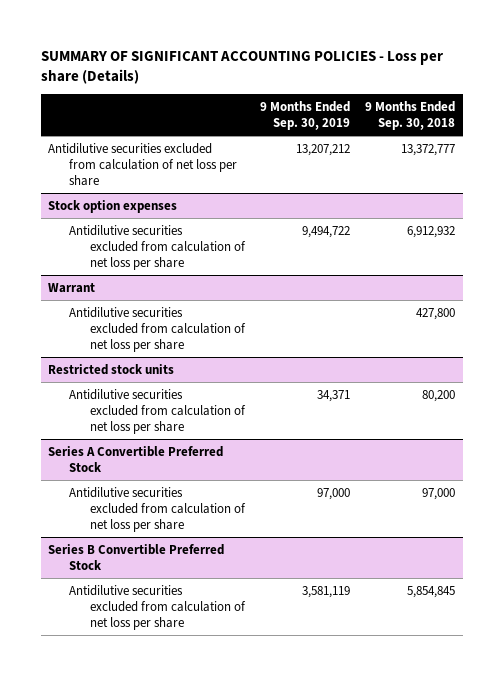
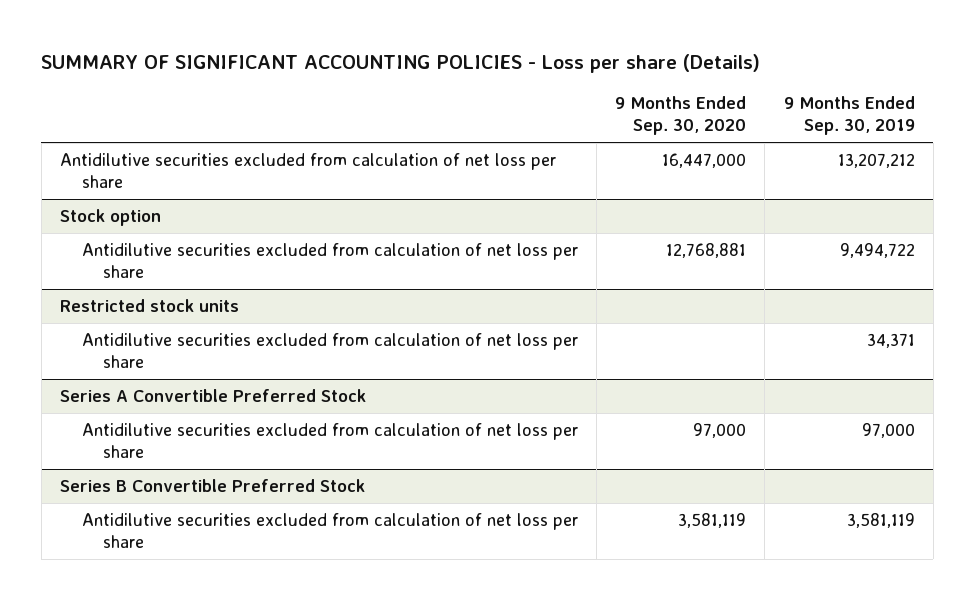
- | 9 Months Ended Sep. 30, 2019 | 9 Months Ended Sep. 30, 2018
+ | 9 Months Ended Sep. 30, 2020 | 9 Months Ended Sep. 30, 2019
- Stock option expenses
+ Stock option
- Warrant
- Antidilutive securities excluded from calculation of net loss per share | | 427,800

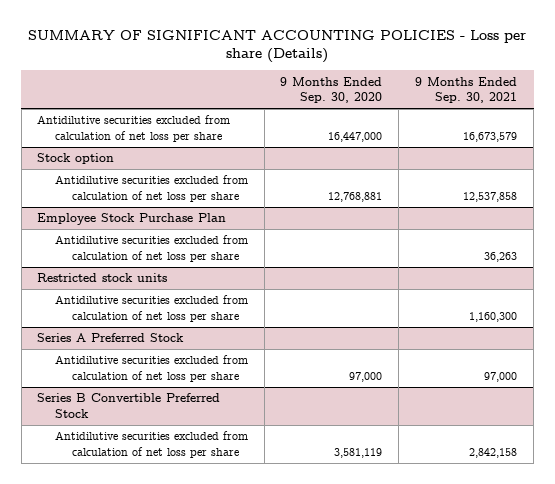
- | 9 Months Ended Sep. 30, 2020 | 9 Months Ended Sep. 30, 2019
+ | 9 Months Ended Sep. 30, 2020 | 9 Months Ended Sep. 30, 2021
+ Employee Stock Purchase Plan
+ Antidilutive securities excluded from calculation of net loss per share | | 36,263
- Series A Convertible Preferred Stock
+ Series A Preferred Stock

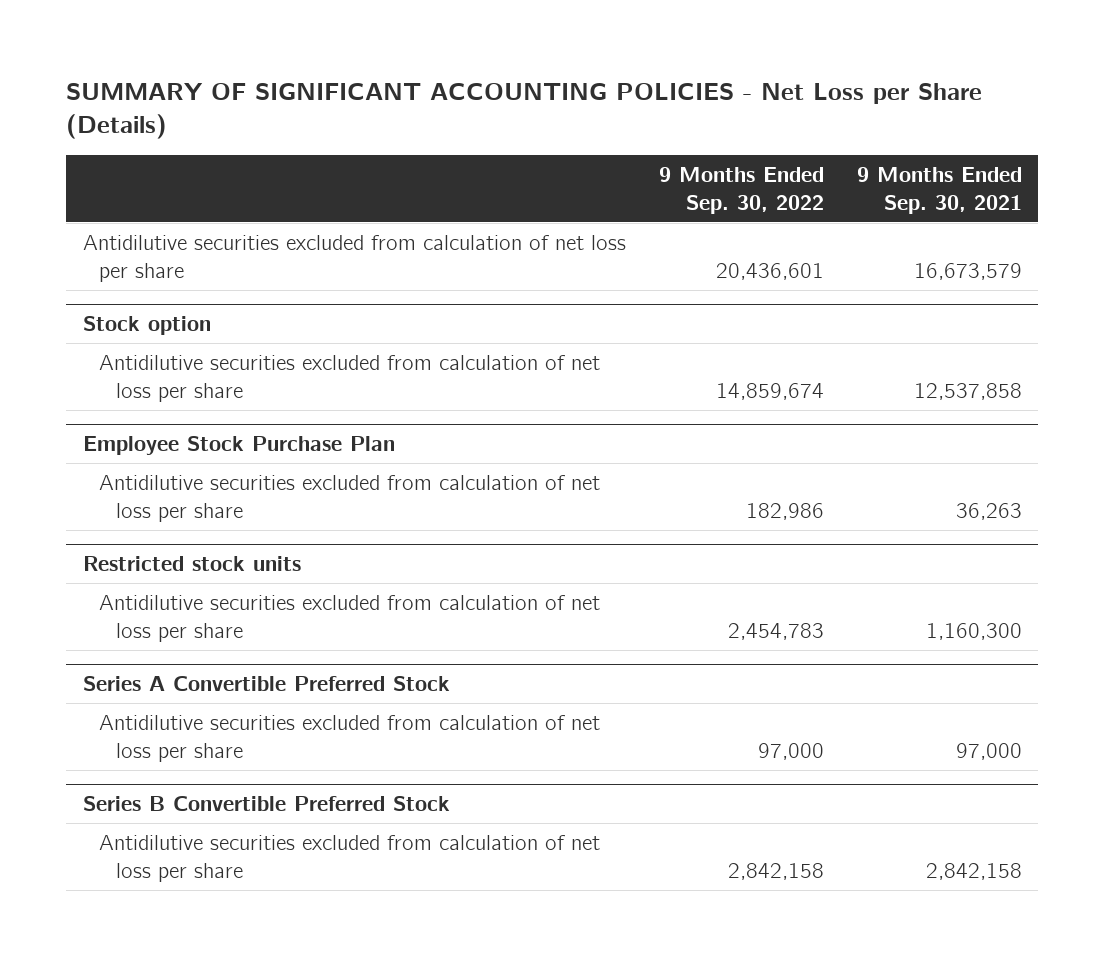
- SUMMARY OF SIGNIFICANT ACCOUNTING POLICIES - Loss per share (Details)
+ SUMMARY OF SIGNIFICANT ACCOUNTING POLICIES - Net Loss per Share (Details)
- | 9 Months Ended Sep. 30, 2020 | 9 Months Ended Sep. 30, 2021
+ | 9 Months Ended Sep. 30, 2022 | 9 Months Ended Sep. 30, 2021
- Series A Preferred Stock
+ Series A Convertible Preferred Stock

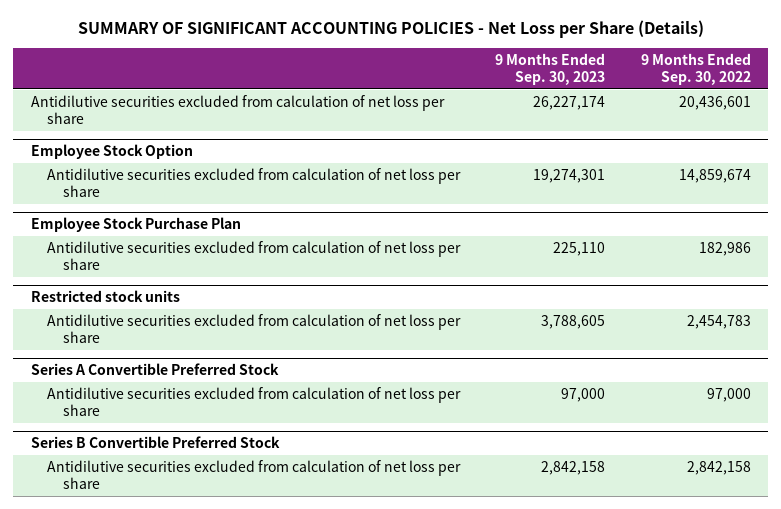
- | 9 Months Ended Sep. 30, 2022 | 9 Months Ended Sep. 30, 2021
+ | 9 Months Ended Sep. 30, 2023 | 9 Months Ended Sep. 30, 2022
- Stock option
+ Employee Stock Option

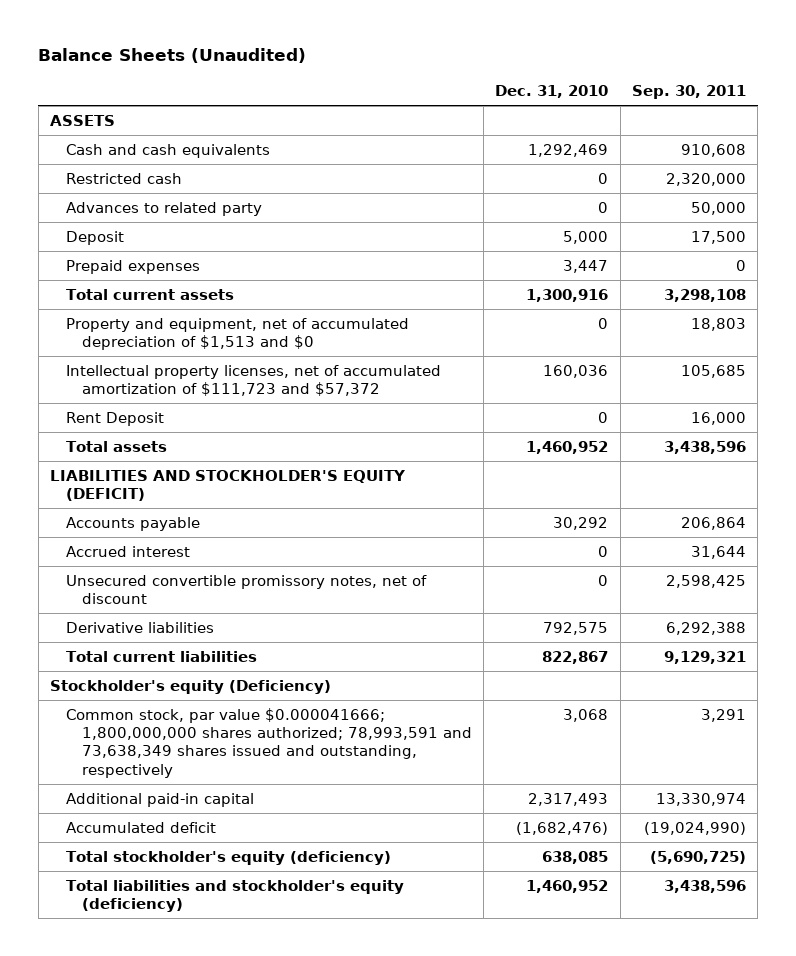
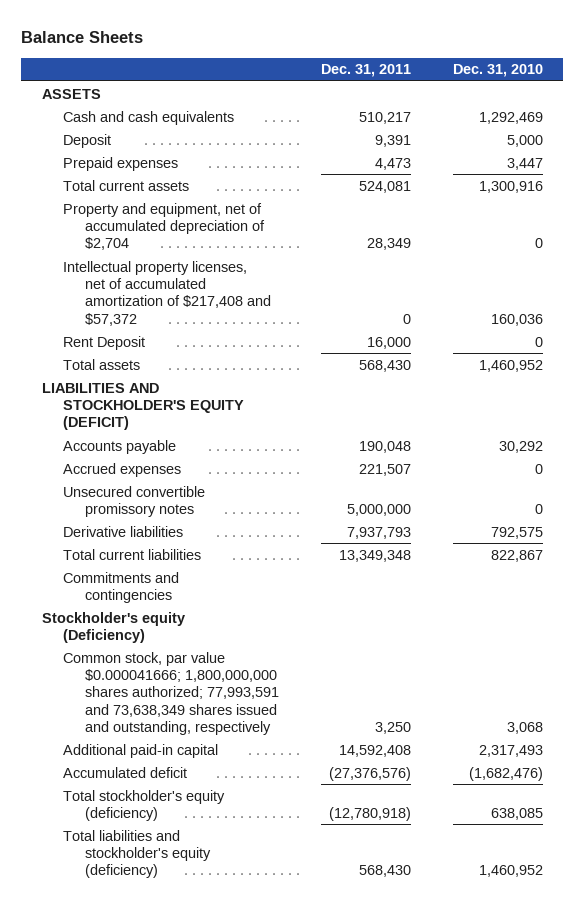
- Balance Sheets (Unaudited)
+ Balance Sheets
- | Dec. 31, 2010 | Sep. 30, 2011
+ | Dec. 31, 2011 | Dec. 31, 2010
- Restricted cash | 0 | 2,320,000
- Advances to related party | 0 | 50,000
- Property and equipment, net of accumulated depreciation of $1,513 and $0 | 0 | 18,803
- Intellectual property licenses, net of accumulated amortization of $111,723 and $57,372 | 160,036 | 105,685
+ Property and equipment, net of accumulated depreciation of $2,704 | 28,349 | 0
+ Intellectual property licenses, net of accumulated amortization of $217,408 and $57,372 | 0 | 160,036
- Accrued interest | 0 | 31,644
- Unsecured convertible promissory notes, net of discount | 0 | 2,598,425
+ Accrued expenses | 221,507 | 0
+ Unsecured convertible promissory notes | 5,000,000 | 0
+ Commitments and contingencies
- Common stock, par value $0.000041666; 1,800,000,000 shares authorized; 78,993,591 and 73,638,349 shares issued and outstanding, respectively | 3,068 | 3,291
+ Common stock, par value $0.000041666; 1,800,000,000 shares authorized; 77,993,591 and 73,638,349 shares issued and outstanding, respectively | 3,250 | 3,068

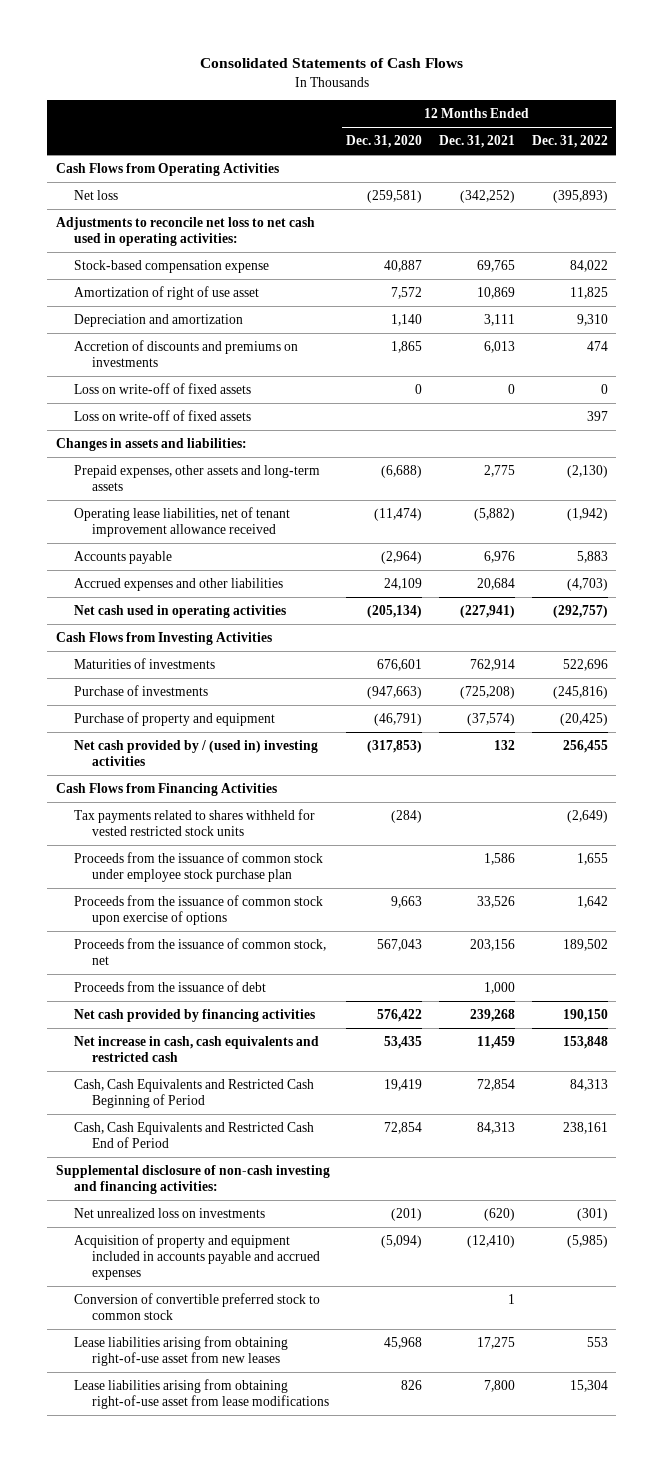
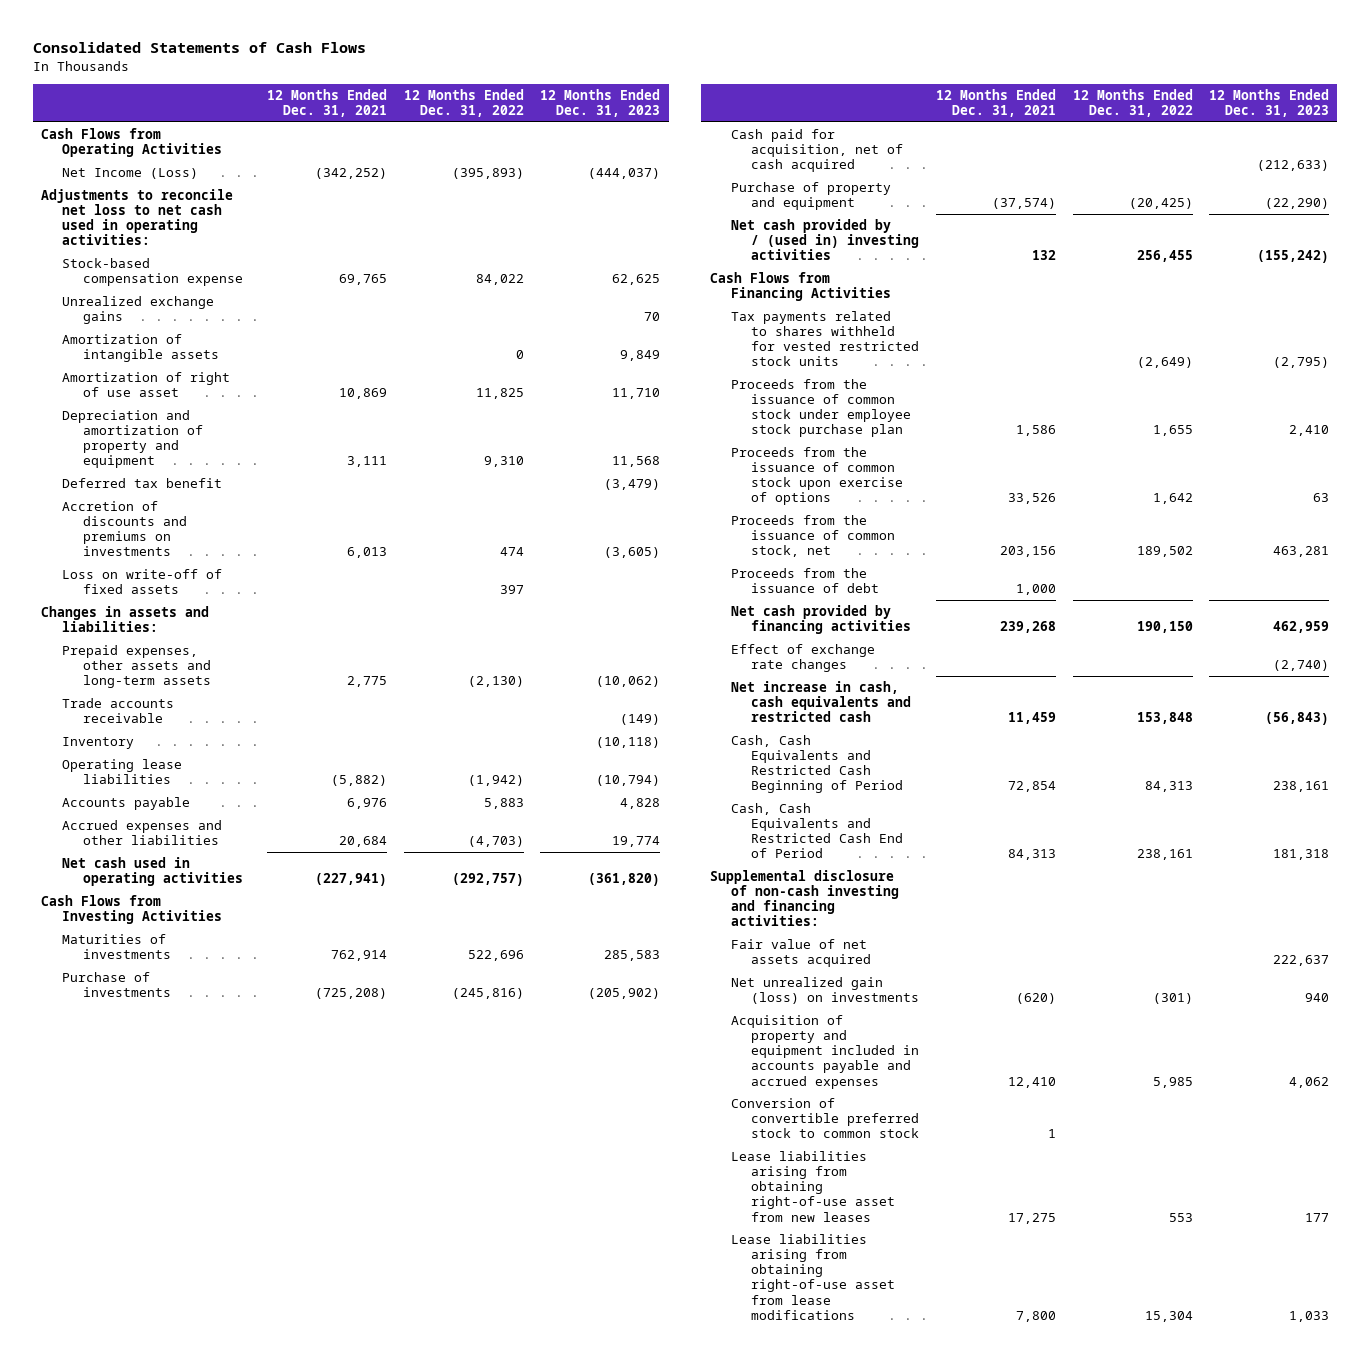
- | 12 Months Ended Dec. 31, 2020 | 12 Months Ended Dec. 31, 2021 | 12 Months Ended Dec. 31, 2022
+ | 12 Months Ended Dec. 31, 2021 | 12 Months Ended Dec. 31, 2022 | 12 Months Ended Dec. 31, 2023
- Net loss | (259,581) | (342,252) | (395,893)
+ Net Income (Loss) | (342,252) | (395,893) | (444,037)
+ Unrealized exchange gains | | | 70
+ Amortization of intangible assets | | 0 | 9,849
- Depreciation and amortization | 1,140 | 3,111 | 9,310
+ Depreciation and amortization of property and equipment | 3,111 | 9,310 | 11,568
+ Deferred tax benefit | | | (3,479)
- Loss on write-off of fixed assets | 0 | 0 | 0
- Operating lease liabilities, net of tenant improvement allowance received | (11,474) | (5,882) | (1,942)
+ Trade accounts receivable | | | (149)
+ Inventory | | | (10,118)
+ Operating lease liabilities | (5,882) | (1,942) | (10,794)
+ Cash paid for acquisition, net of cash acquired | | | (212,633)
+ Effect of exchange rate changes | | | (2,740)
- Net unrealized loss on investments | (201) | (620) | (301)
- Acquisition of property and equipment included in accounts payable and accrued expenses | (5,094) | (12,410) | (5,985)
+ Fair value of net assets acquired | | | 222,637
+ Net unrealized gain (loss) on investments | (620) | (301) | 940
+ Acquisition of property and equipment included in accounts payable and accrued expenses | 12,410 | 5,985 | 4,062

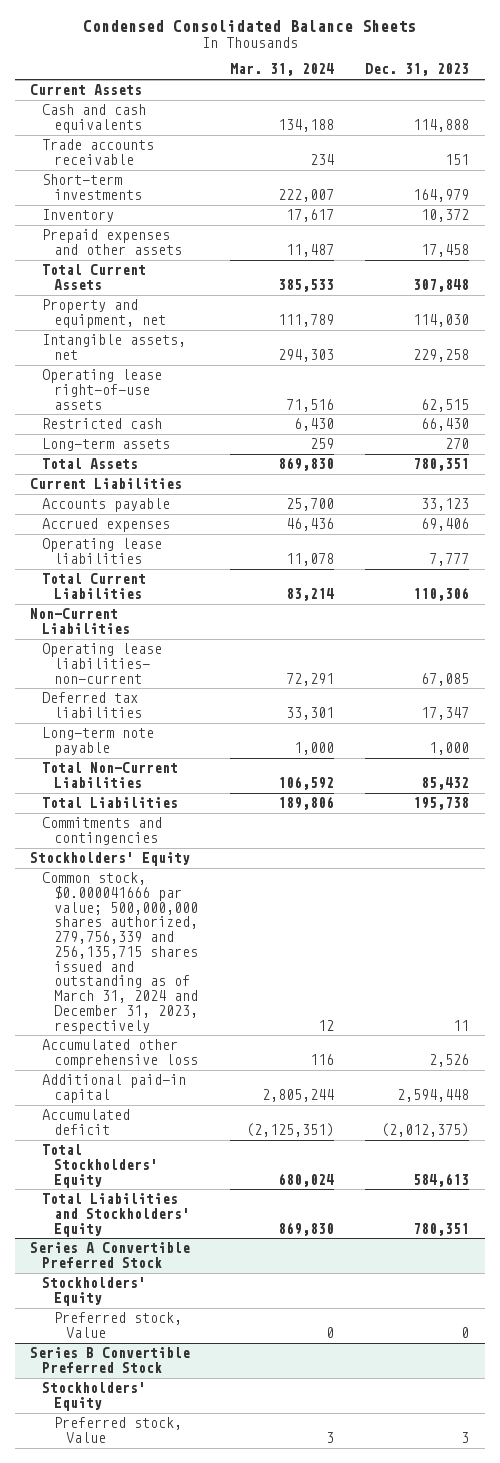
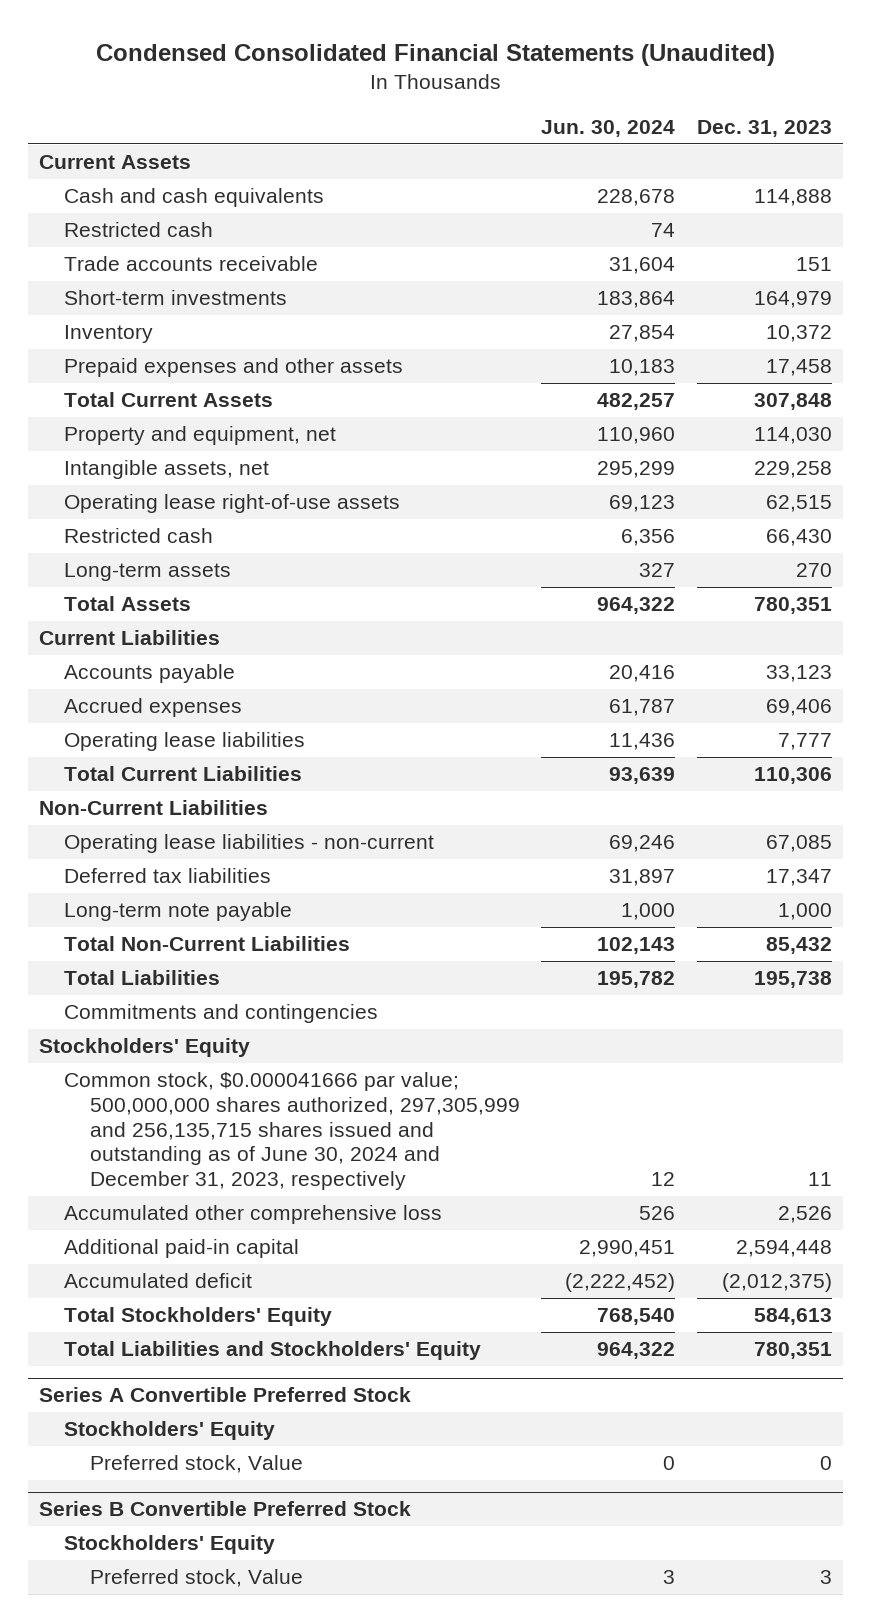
- Condensed Consolidated Balance Sheets
+ Condensed Consolidated Financial Statements (Unaudited)
- | Mar. 31, 2024 | Dec. 31, 2023
+ | Jun. 30, 2024 | Dec. 31, 2023
+ Restricted cash | 74 |
- Operating lease liabilities- non-current | 72,291 | 67,085
+ Operating lease liabilities - non-current | 69,246 | 67,085
- Common stock, $0.000041666 par value; 500,000,000 shares authorized, 279,756,339 and 256,135,715 shares issued and outstanding as of March 31, 2024 and December 31, 2023, respectively | 12 | 11
+ Common stock, $0.000041666 par value; 500,000,000 shares authorized, 297,305,999 and 256,135,715 shares issued and outstanding as of June 30, 2024 and December 31, 2023, respectively | 12 | 11

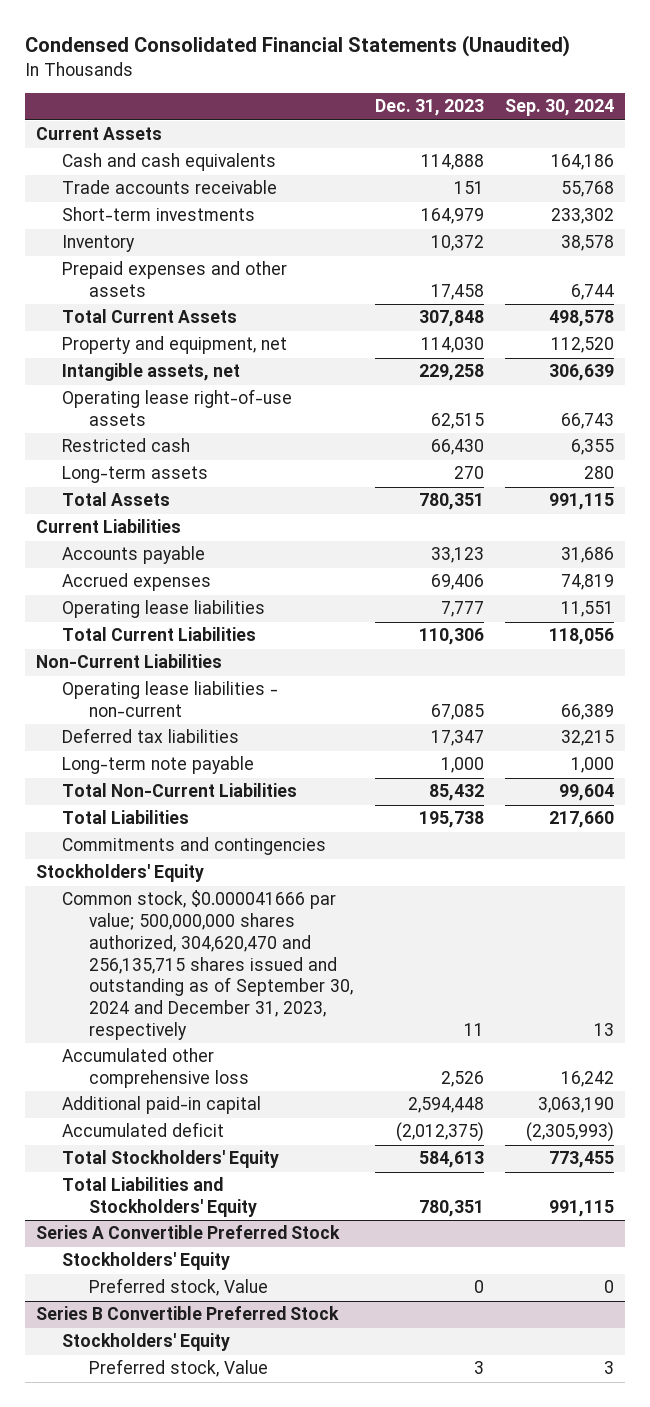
- | Jun. 30, 2024 | Dec. 31, 2023
+ | Dec. 31, 2023 | Sep. 30, 2024
- Restricted cash | 74 |
- Common stock, $0.000041666 par value; 500,000,000 shares authorized, 297,305,999 and 256,135,715 shares issued and outstanding as of June 30, 2024 and December 31, 2023, respectively | 12 | 11
+ Common stock, $0.000041666 par value; 500,000,000 shares authorized, 304,620,470 and 256,135,715 shares issued and outstanding as of September 30, 2024 and December 31, 2023, respectively | 11 | 13

